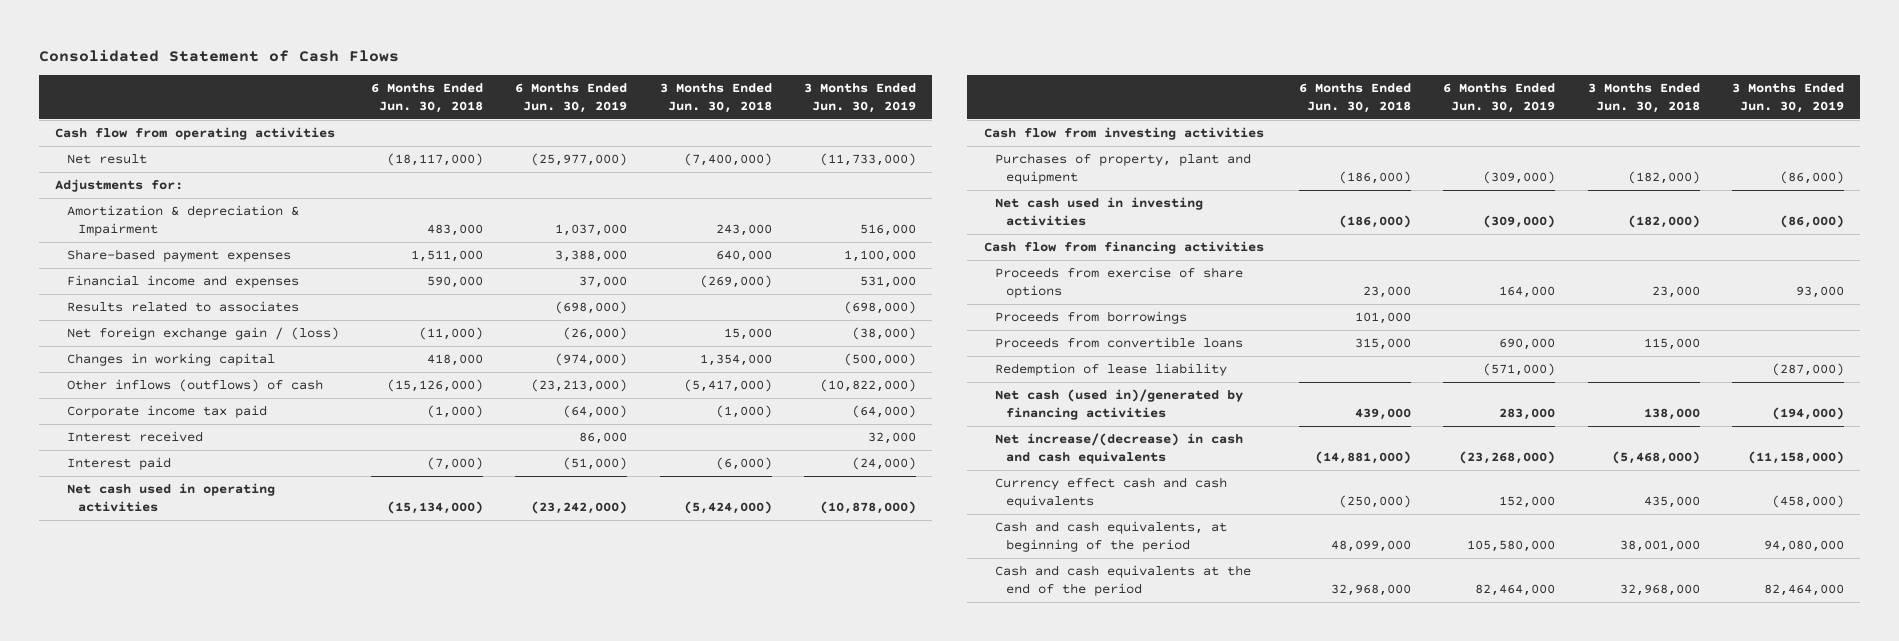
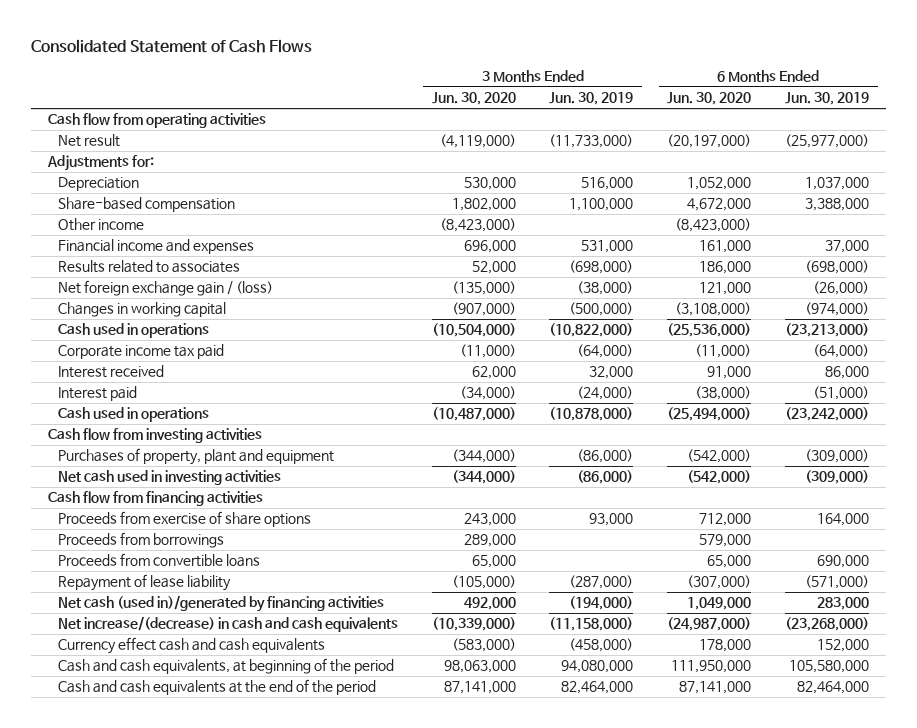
- | 6 Months Ended Jun. 30, 2018 | 6 Months Ended Jun. 30, 2019 | 3 Months Ended Jun. 30, 2018 | 3 Months Ended Jun. 30, 2019
+ | 3 Months Ended Jun. 30, 2020 | 3 Months Ended Jun. 30, 2019 | 6 Months Ended Jun. 30, 2020 | 6 Months Ended Jun. 30, 2019
- Amortization & depreciation & Impairment | 483,000 | 1,037,000 | 243,000 | 516,000
- Share-based payment expenses | 1,511,000 | 3,388,000 | 640,000 | 1,100,000
+ Depreciation | 530,000 | 516,000 | 1,052,000 | 1,037,000
+ Share-based compensation | 1,802,000 | 1,100,000 | 4,672,000 | 3,388,000
+ Other income | (8,423,000) | | (8,423,000) |
- Other inflows (outflows) of cash | (15,126,000) | (23,213,000) | (5,417,000) | (10,822,000)
+ Cash used in operations | (10,504,000) | (10,822,000) | (25,536,000) | (23,213,000)
- Net cash used in operating activities | (15,134,000) | (23,242,000) | (5,424,000) | (10,878,000)
+ Cash used in operations | (10,487,000) | (10,878,000) | (25,494,000) | (23,242,000)
- Redemption of lease liability | | (571,000) | | (287,000)
+ Repayment of lease liability | (105,000) | (287,000) | (307,000) | (571,000)

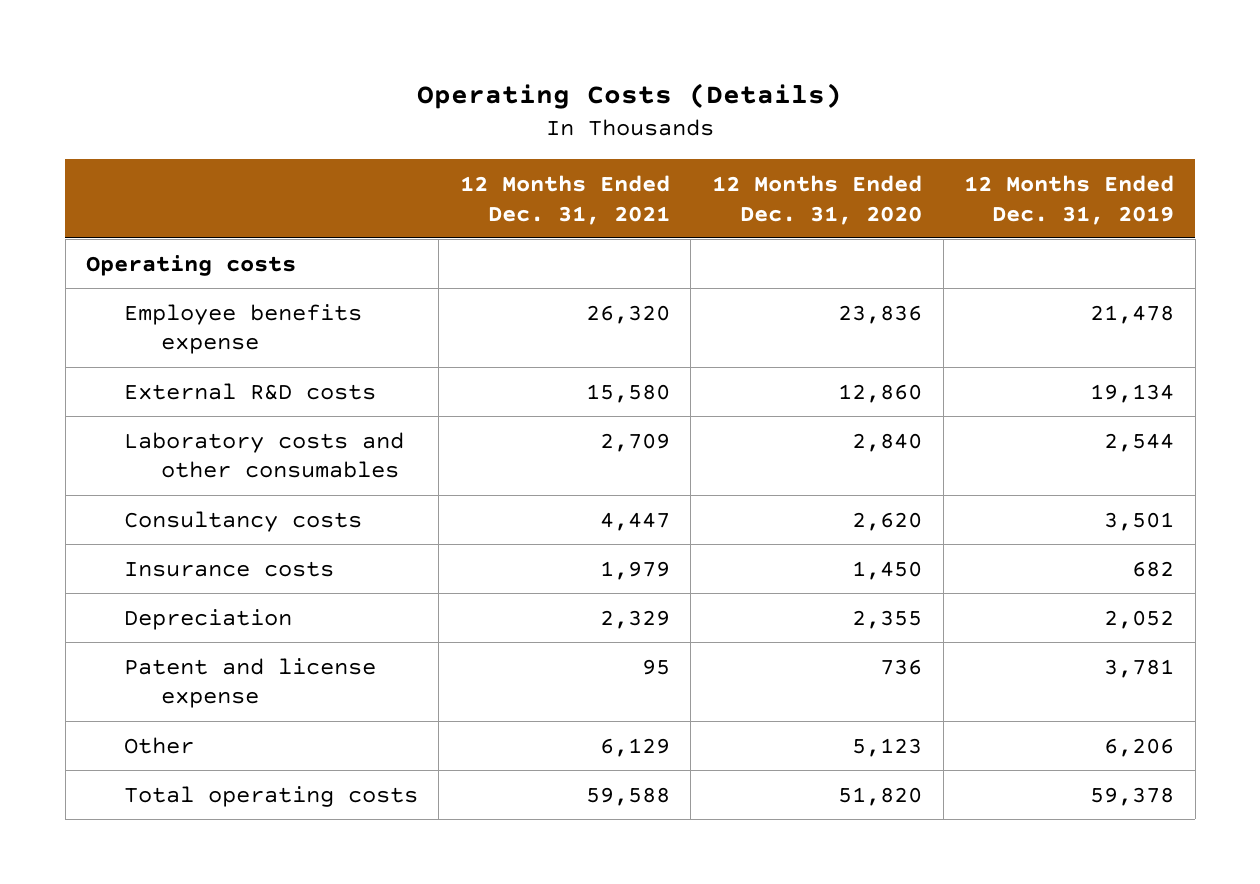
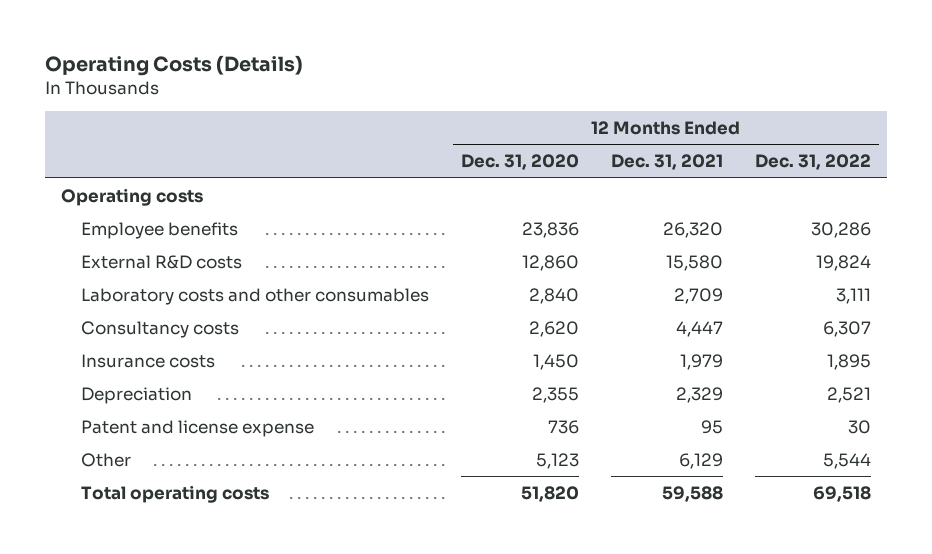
- | 12 Months Ended Dec. 31, 2021 | 12 Months Ended Dec. 31, 2020 | 12 Months Ended Dec. 31, 2019
+ | 12 Months Ended Dec. 31, 2020 | 12 Months Ended Dec. 31, 2021 | 12 Months Ended Dec. 31, 2022
- Employee benefits expense | 26,320 | 23,836 | 21,478
+ Employee benefits | 23,836 | 26,320 | 30,286

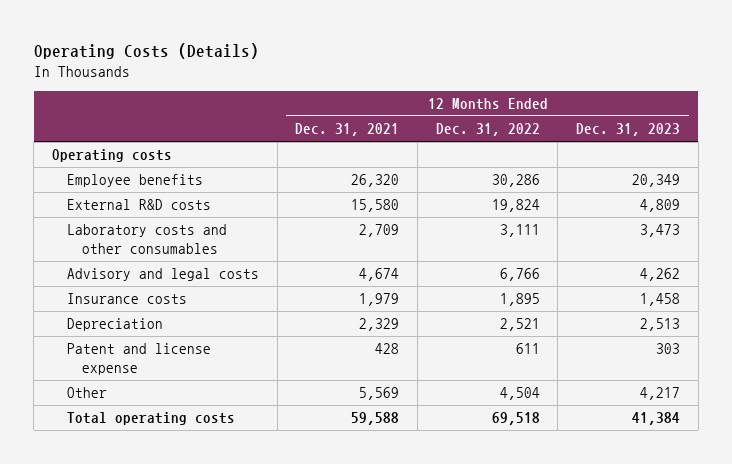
- | 12 Months Ended Dec. 31, 2020 | 12 Months Ended Dec. 31, 2021 | 12 Months Ended Dec. 31, 2022
+ | 12 Months Ended Dec. 31, 2021 | 12 Months Ended Dec. 31, 2022 | 12 Months Ended Dec. 31, 2023
- Consultancy costs | 2,620 | 4,447 | 6,307
+ Advisory and legal costs | 4,674 | 6,766 | 4,262
- Patent and license expense | 736 | 95 | 30
- Other | 5,123 | 6,129 | 5,544
+ Patent and license expense | 428 | 611 | 303
+ Other | 5,569 | 4,504 | 4,217

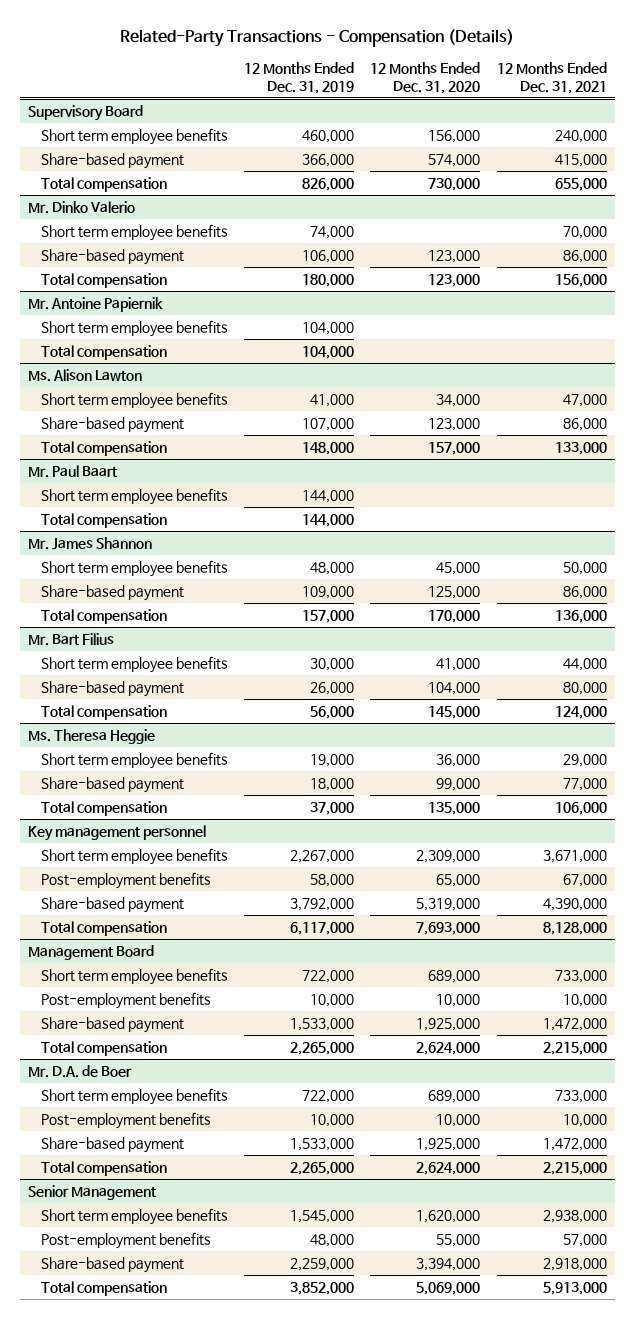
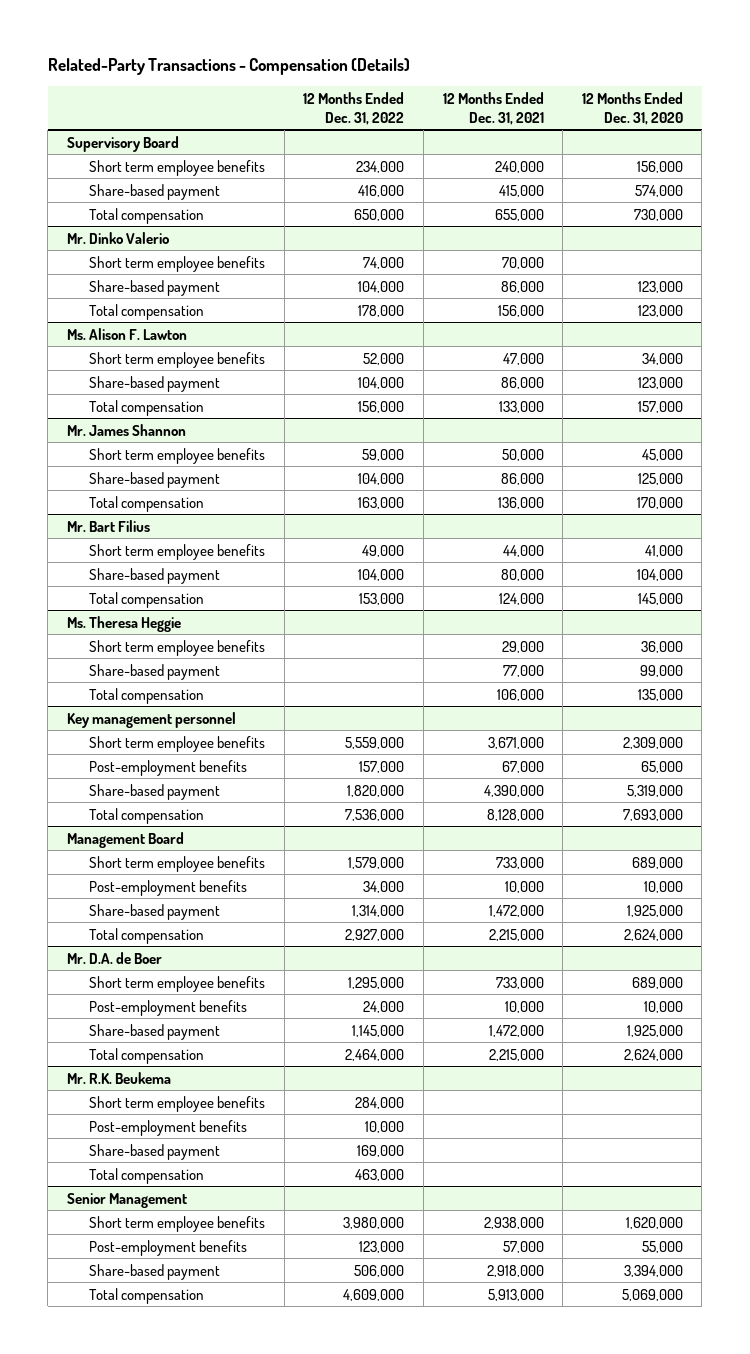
- | 12 Months Ended Dec. 31, 2019 | 12 Months Ended Dec. 31, 2020 | 12 Months Ended Dec. 31, 2021
+ | 12 Months Ended Dec. 31, 2022 | 12 Months Ended Dec. 31, 2021 | 12 Months Ended Dec. 31, 2020
- Mr. Antoine Papiernik
- Short term employee benefits | 104,000 | |
- Total compensation | 104,000 | |
- Ms. Alison Lawton
+ Ms. Alison F. Lawton
- Mr. Paul Baart
- Short term employee benefits | 144,000 | |
- Total compensation | 144,000 | |
+ Mr. R.K. Beukema
+ Short term employee benefits | 284,000 | |
+ Post-employment benefits | 10,000 | |
+ Share-based payment | 169,000 | |
+ Total compensation | 463,000 | |

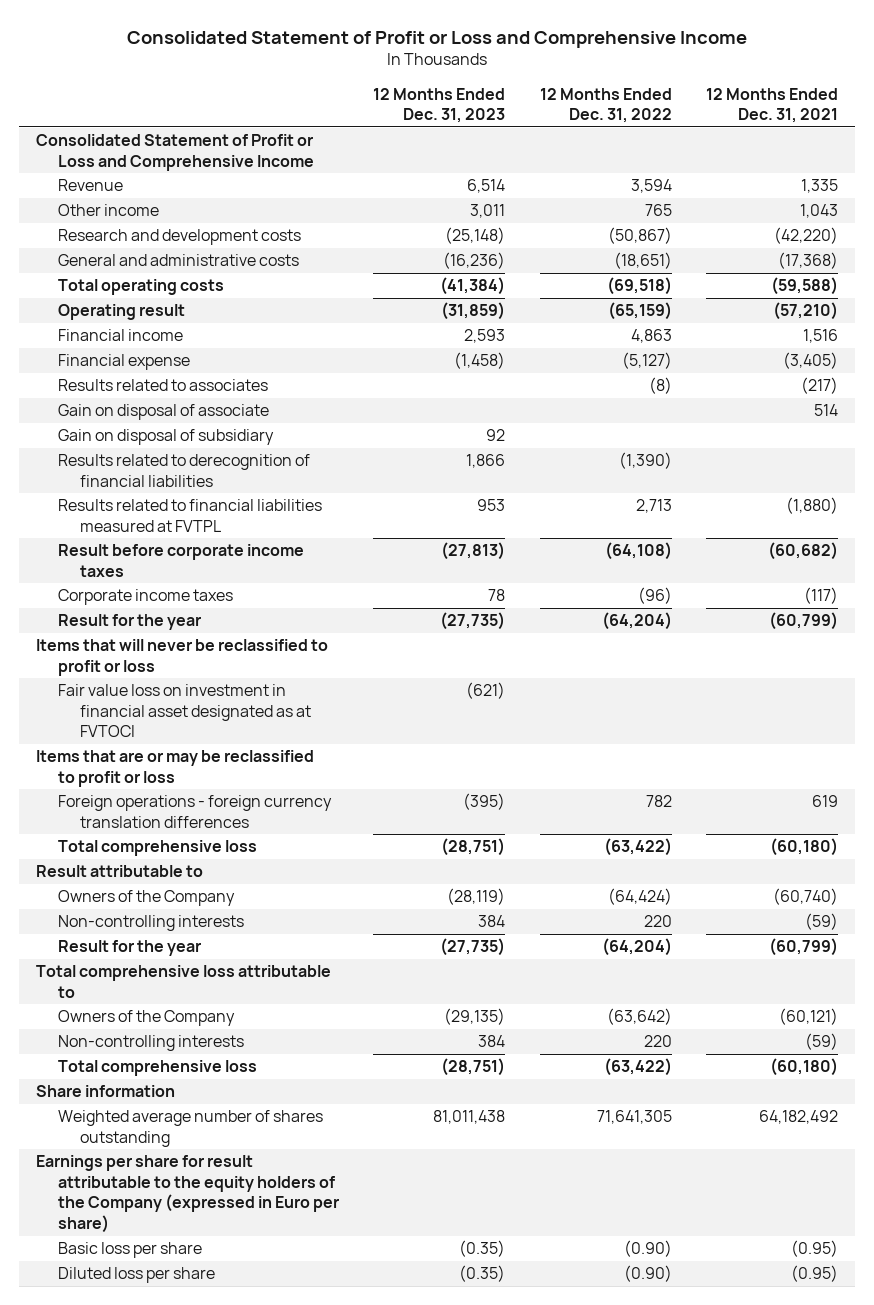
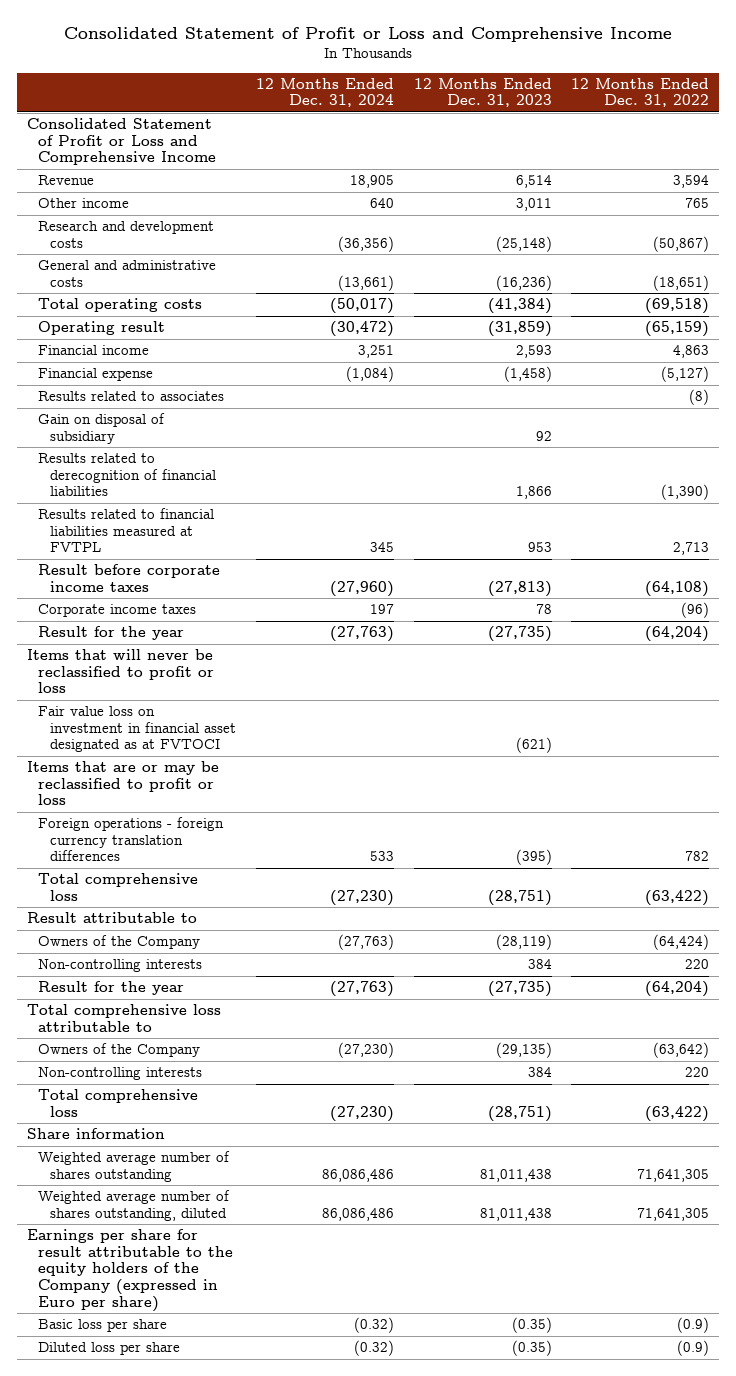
- | 12 Months Ended Dec. 31, 2023 | 12 Months Ended Dec. 31, 2022 | 12 Months Ended Dec. 31, 2021
+ | 12 Months Ended Dec. 31, 2024 | 12 Months Ended Dec. 31, 2023 | 12 Months Ended Dec. 31, 2022
- Gain on disposal of associate | | | 514
+ Weighted average number of shares outstanding, diluted | 86,086,486 | 81,011,438 | 71,641,305
- Basic loss per share | (0.35) | (0.90) | (0.95)
- Diluted loss per share | (0.35) | (0.90) | (0.95)
+ Basic loss per share | (0.32) | (0.35) | (0.9)
+ Diluted loss per share | (0.32) | (0.35) | (0.9)

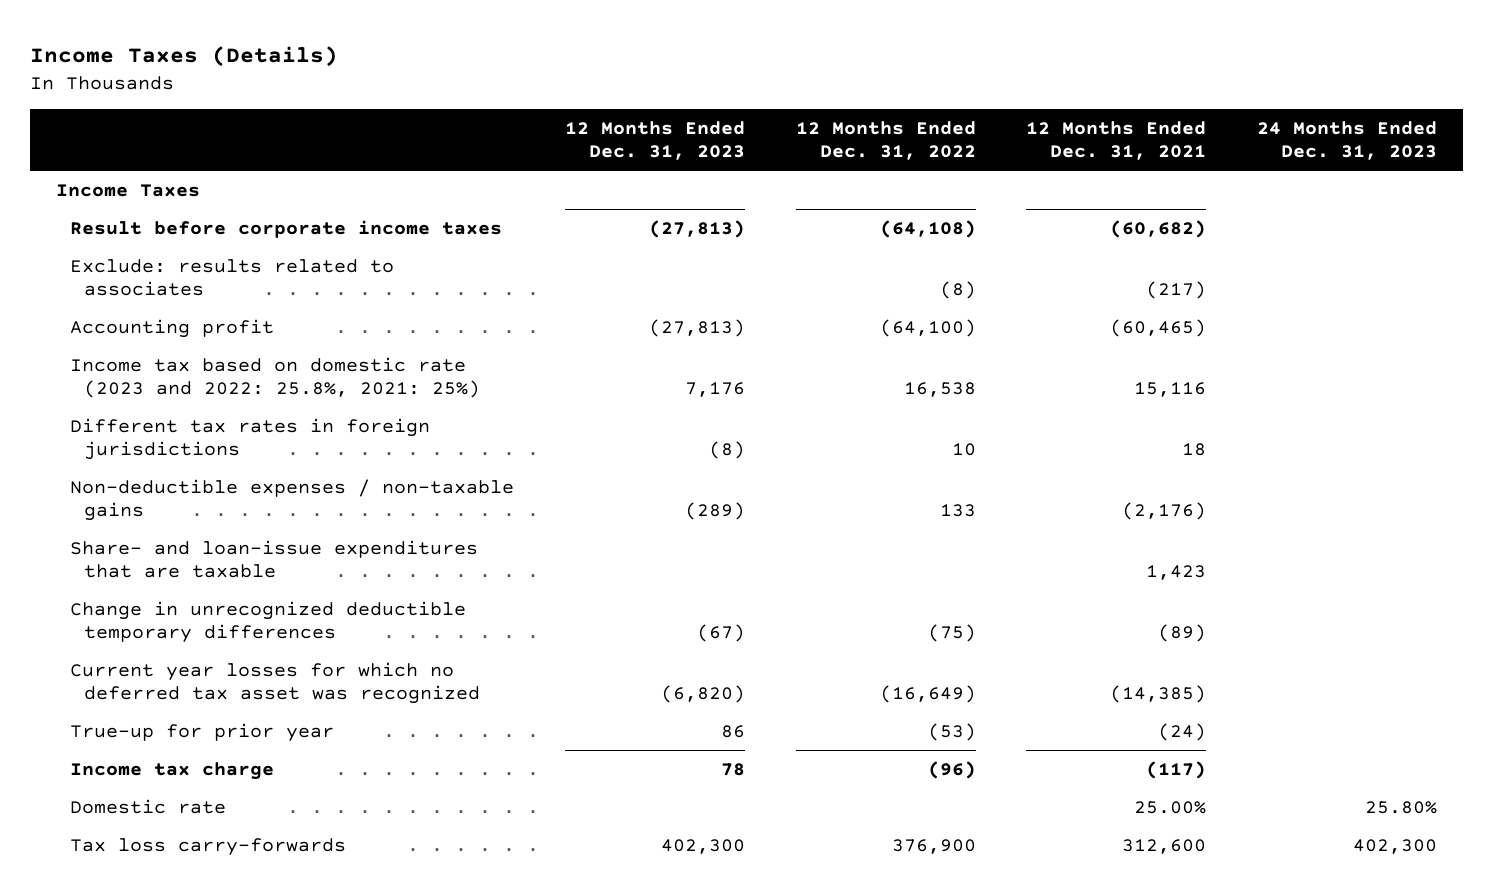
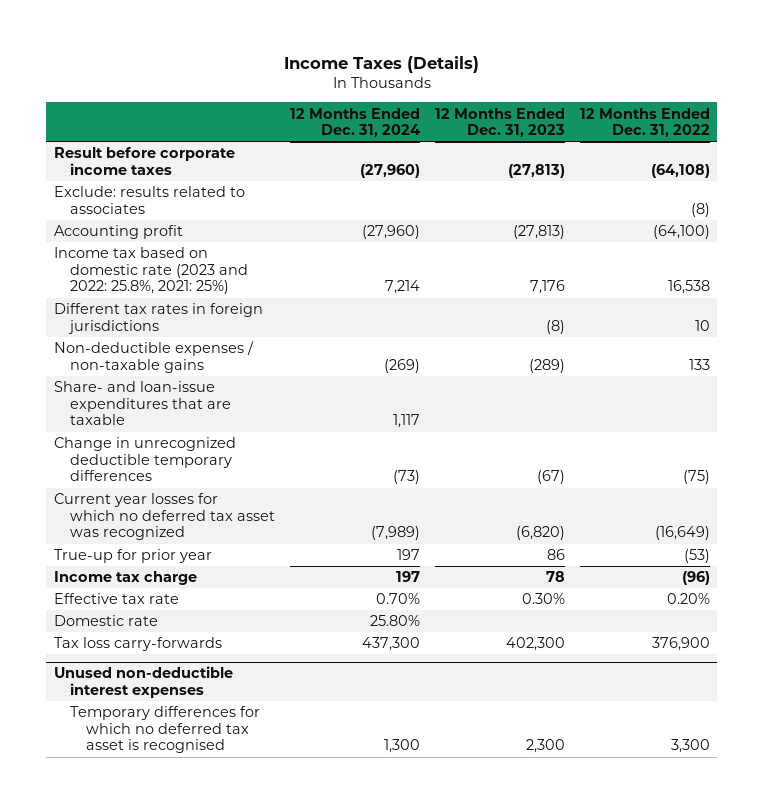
- | 12 Months Ended Dec. 31, 2023 | 12 Months Ended Dec. 31, 2022 | 12 Months Ended Dec. 31, 2021 | 24 Months Ended Dec. 31, 2023
+ | 12 Months Ended Dec. 31, 2024 | 12 Months Ended Dec. 31, 2023 | 12 Months Ended Dec. 31, 2022
- Income Taxes
+ Effective tax rate | 0.70% | 0.30% | 0.20%
+ Unused non-deductible interest expenses
+ Temporary differences for which no deferred tax asset is recognised | 1,300 | 2,300 | 3,300

